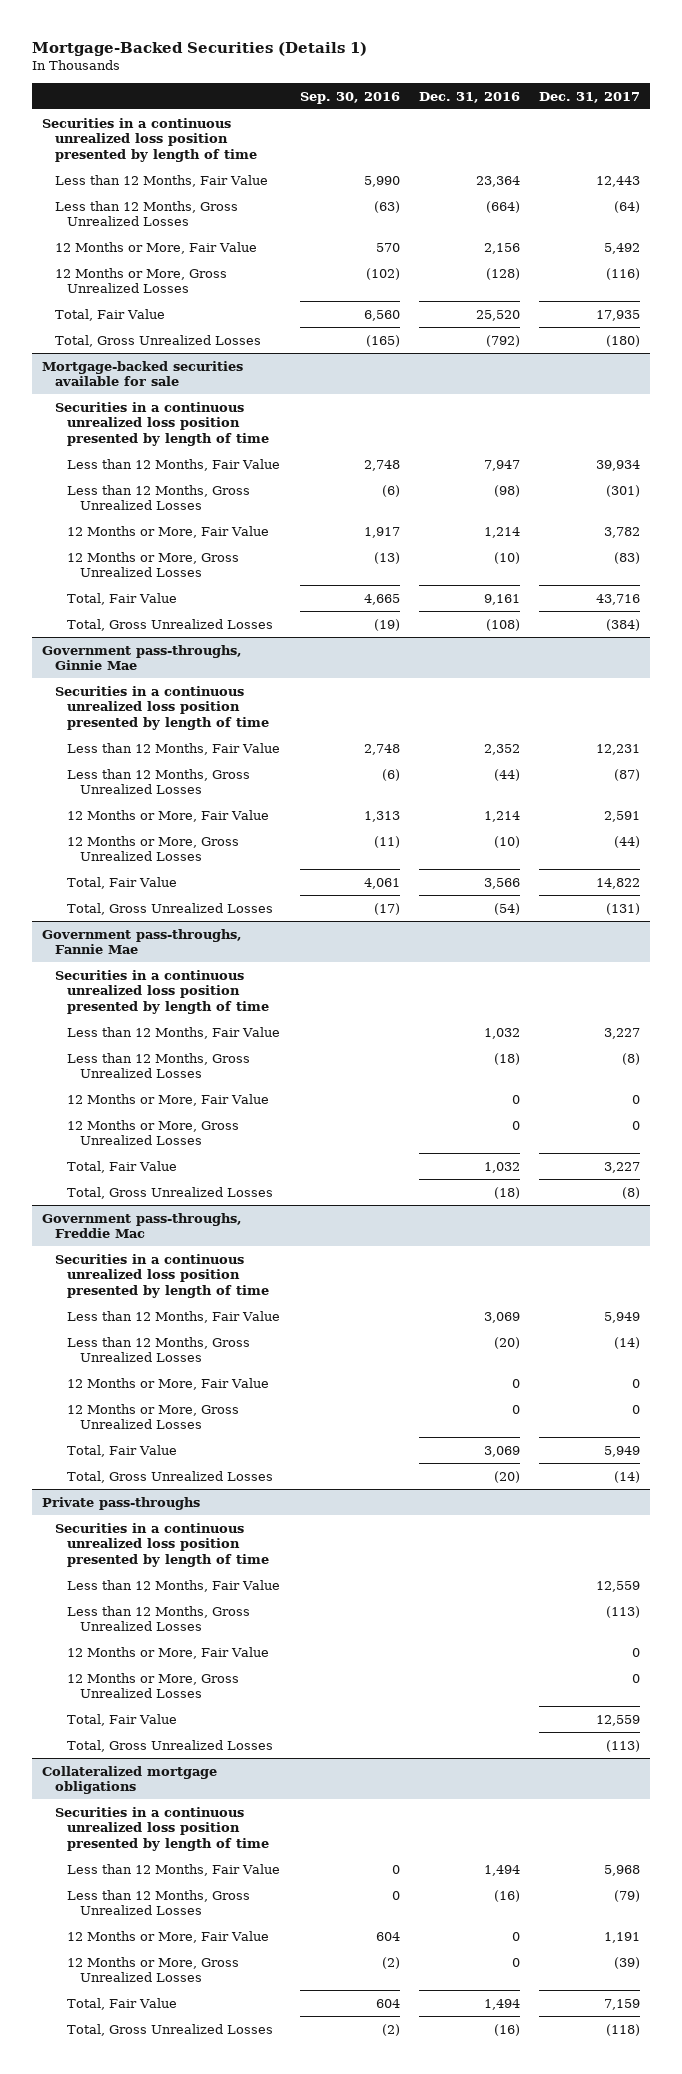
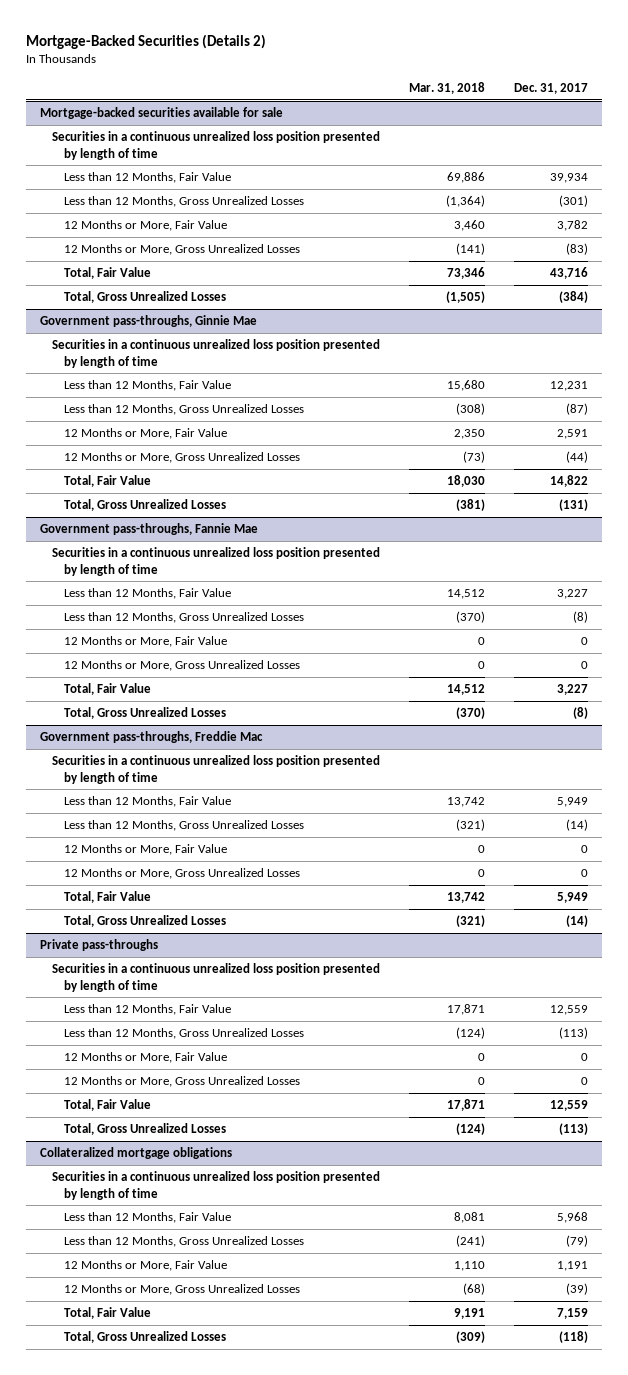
- Mortgage-Backed Securities (Details 1)
+ Mortgage-Backed Securities (Details 2)
- | Sep. 30, 2016 | Dec. 31, 2016 | Dec. 31, 2017
+ | Mar. 31, 2018 | Dec. 31, 2017
- Securities in a continuous unrealized loss position presented by length of time
- Less than 12 Months, Fair Value | 5,990 | 23,364 | 12,443
- Less than 12 Months, Gross Unrealized Losses | (63) | (664) | (64)
- 12 Months or More, Fair Value | 570 | 2,156 | 5,492
- 12 Months or More, Gross Unrealized Losses | (102) | (128) | (116)
- Total, Fair Value | 6,560 | 25,520 | 17,935
- Total, Gross Unrealized Losses | (165) | (792) | (180)

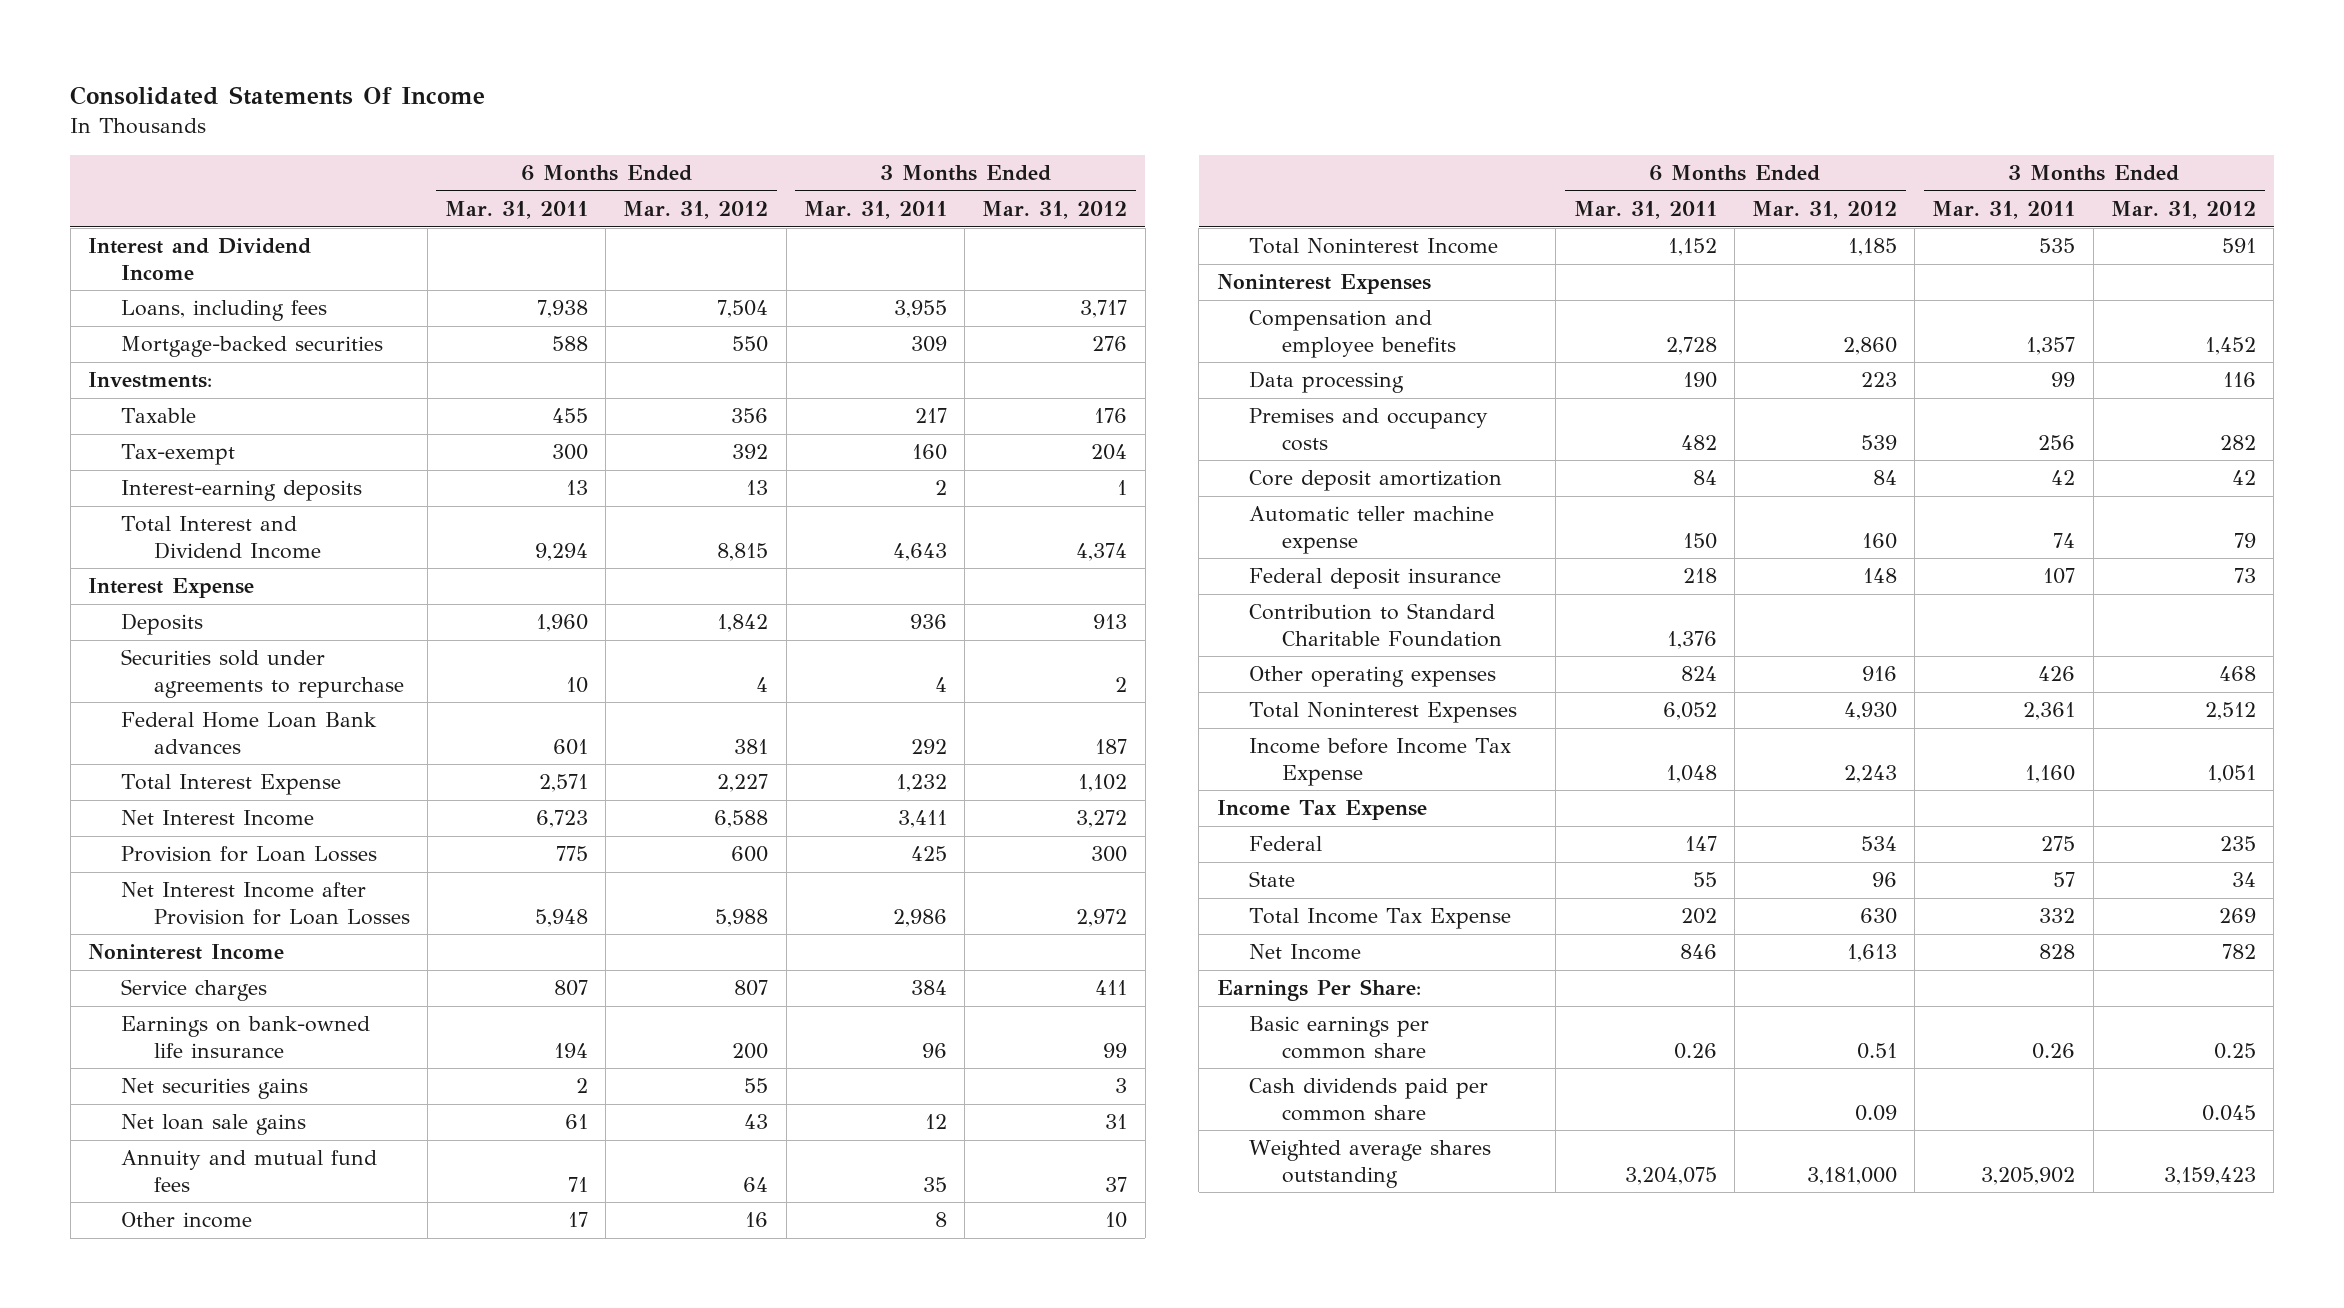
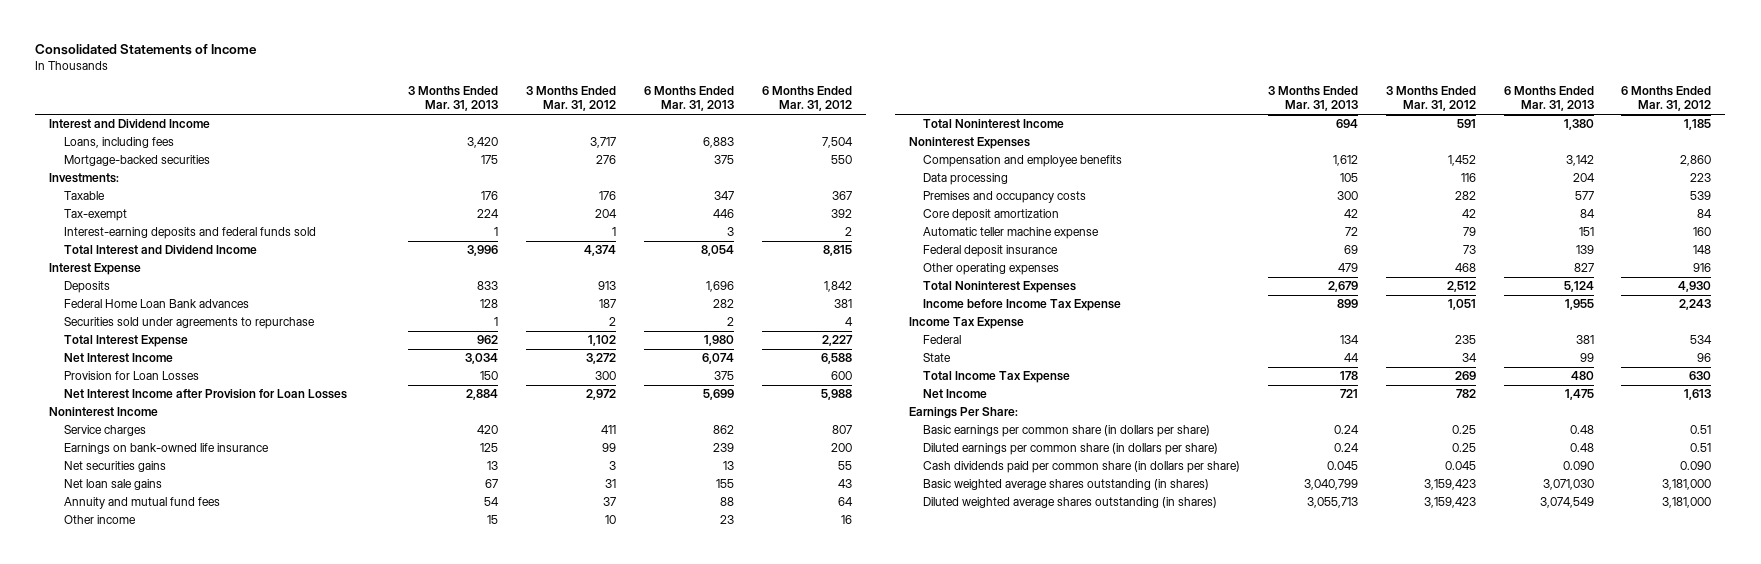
- Consolidated Statements Of Income
+ Consolidated Statements of Income
- | 6 Months Ended Mar. 31, 2011 | 6 Months Ended Mar. 31, 2012 | 3 Months Ended Mar. 31, 2011 | 3 Months Ended Mar. 31, 2012
+ | 3 Months Ended Mar. 31, 2013 | 3 Months Ended Mar. 31, 2012 | 6 Months Ended Mar. 31, 2013 | 6 Months Ended Mar. 31, 2012
- Taxable | 455 | 356 | 217 | 176
+ Taxable | 176 | 176 | 347 | 367
- Interest-earning deposits | 13 | 13 | 2 | 1
+ Interest-earning deposits and federal funds sold | 1 | 1 | 3 | 2
moved down: Securities sold under agreements to repurchase | 1 | 2 | 2 | 4
- Contribution to Standard Charitable Foundation | 1,376 | | |
- Basic earnings per common share | 0.26 | 0.51 | 0.26 | 0.25
- Cash dividends paid per common share | | 0.09 | | 0.045
- Weighted average shares outstanding | 3,204,075 | 3,181,000 | 3,205,902 | 3,159,423
+ Basic earnings per common share (in dollars per share) | 0.24 | 0.25 | 0.48 | 0.51
+ Diluted earnings per common share (in dollars per share) | 0.24 | 0.25 | 0.48 | 0.51
+ Cash dividends paid per common share (in dollars per share) | 0.045 | 0.045 | 0.090 | 0.090
+ Basic weighted average shares outstanding (in shares) | 3,040,799 | 3,159,423 | 3,071,030 | 3,181,000
+ Diluted weighted average shares outstanding (in shares) | 3,055,713 | 3,159,423 | 3,074,549 | 3,181,000

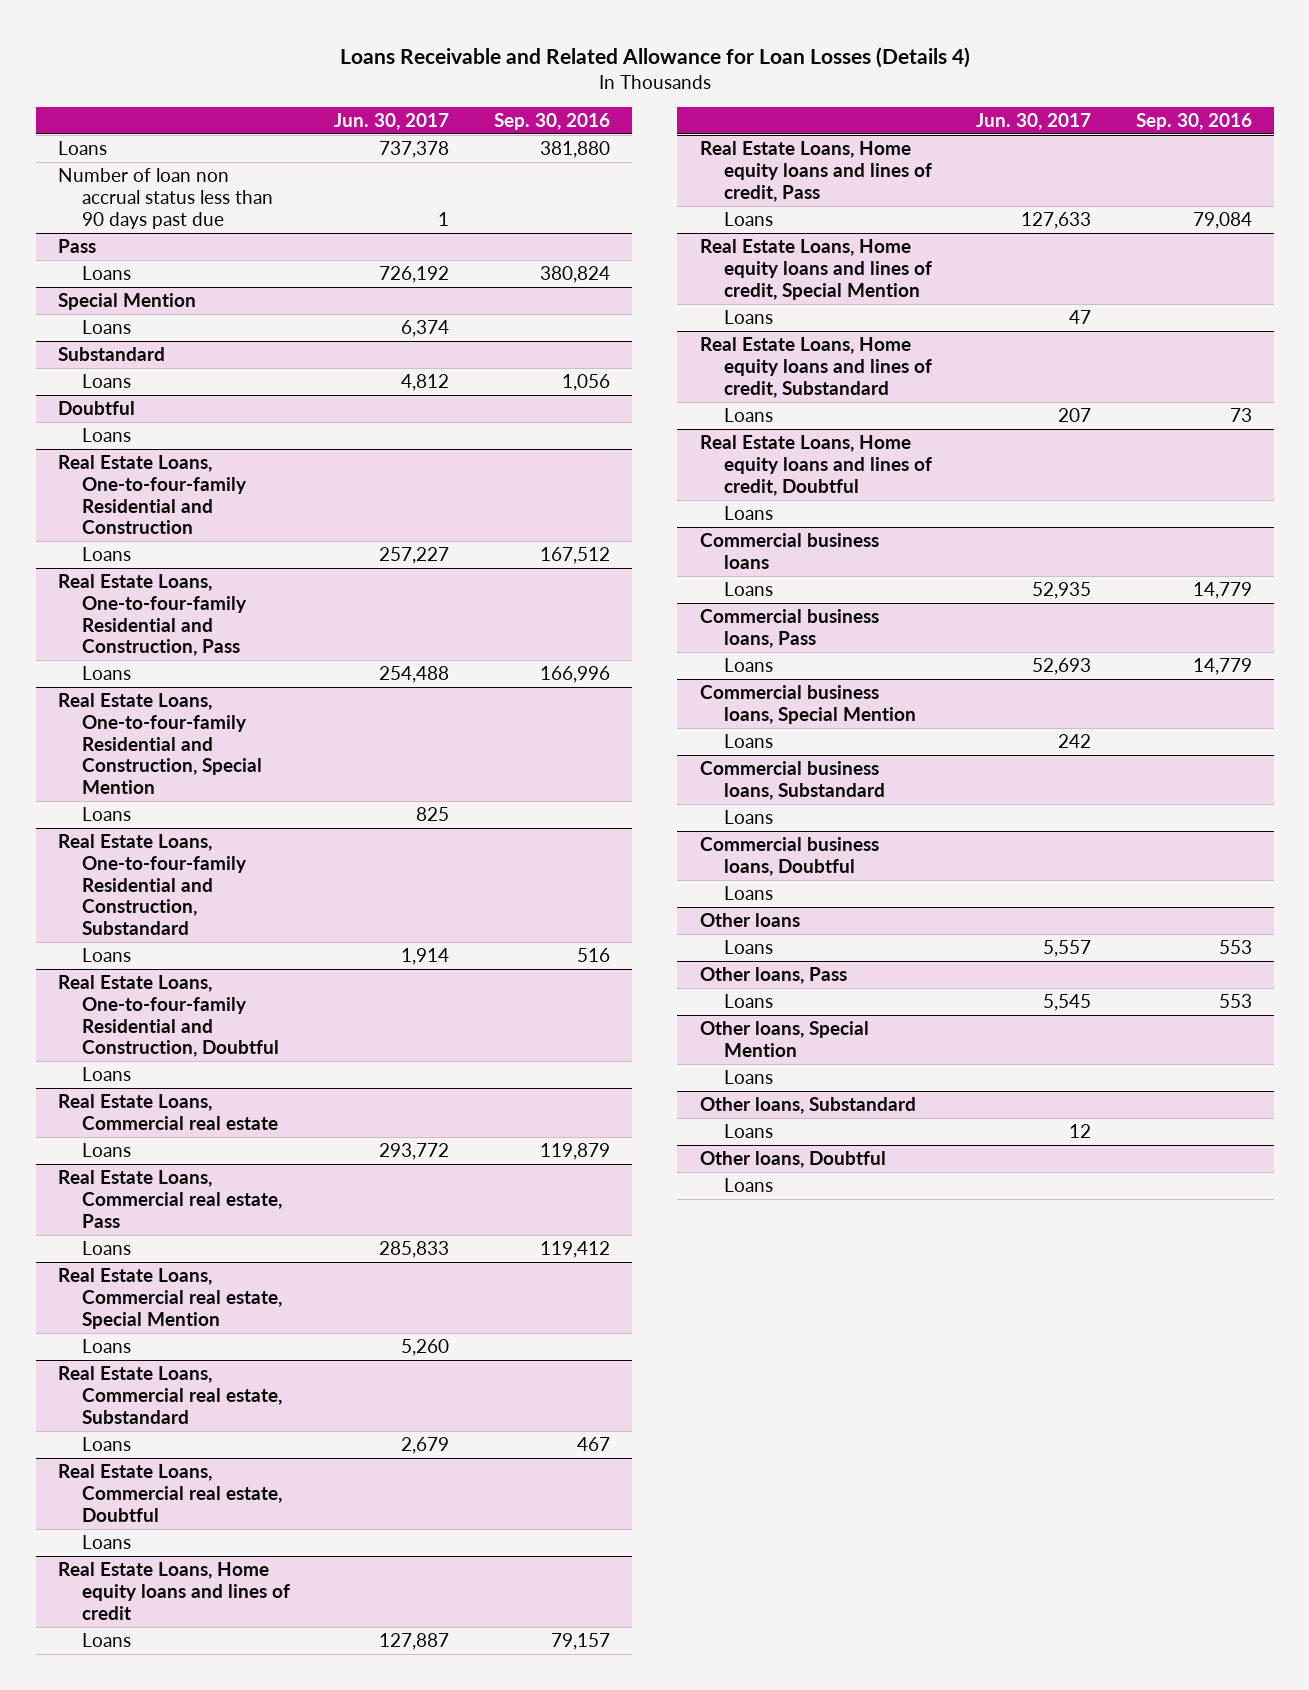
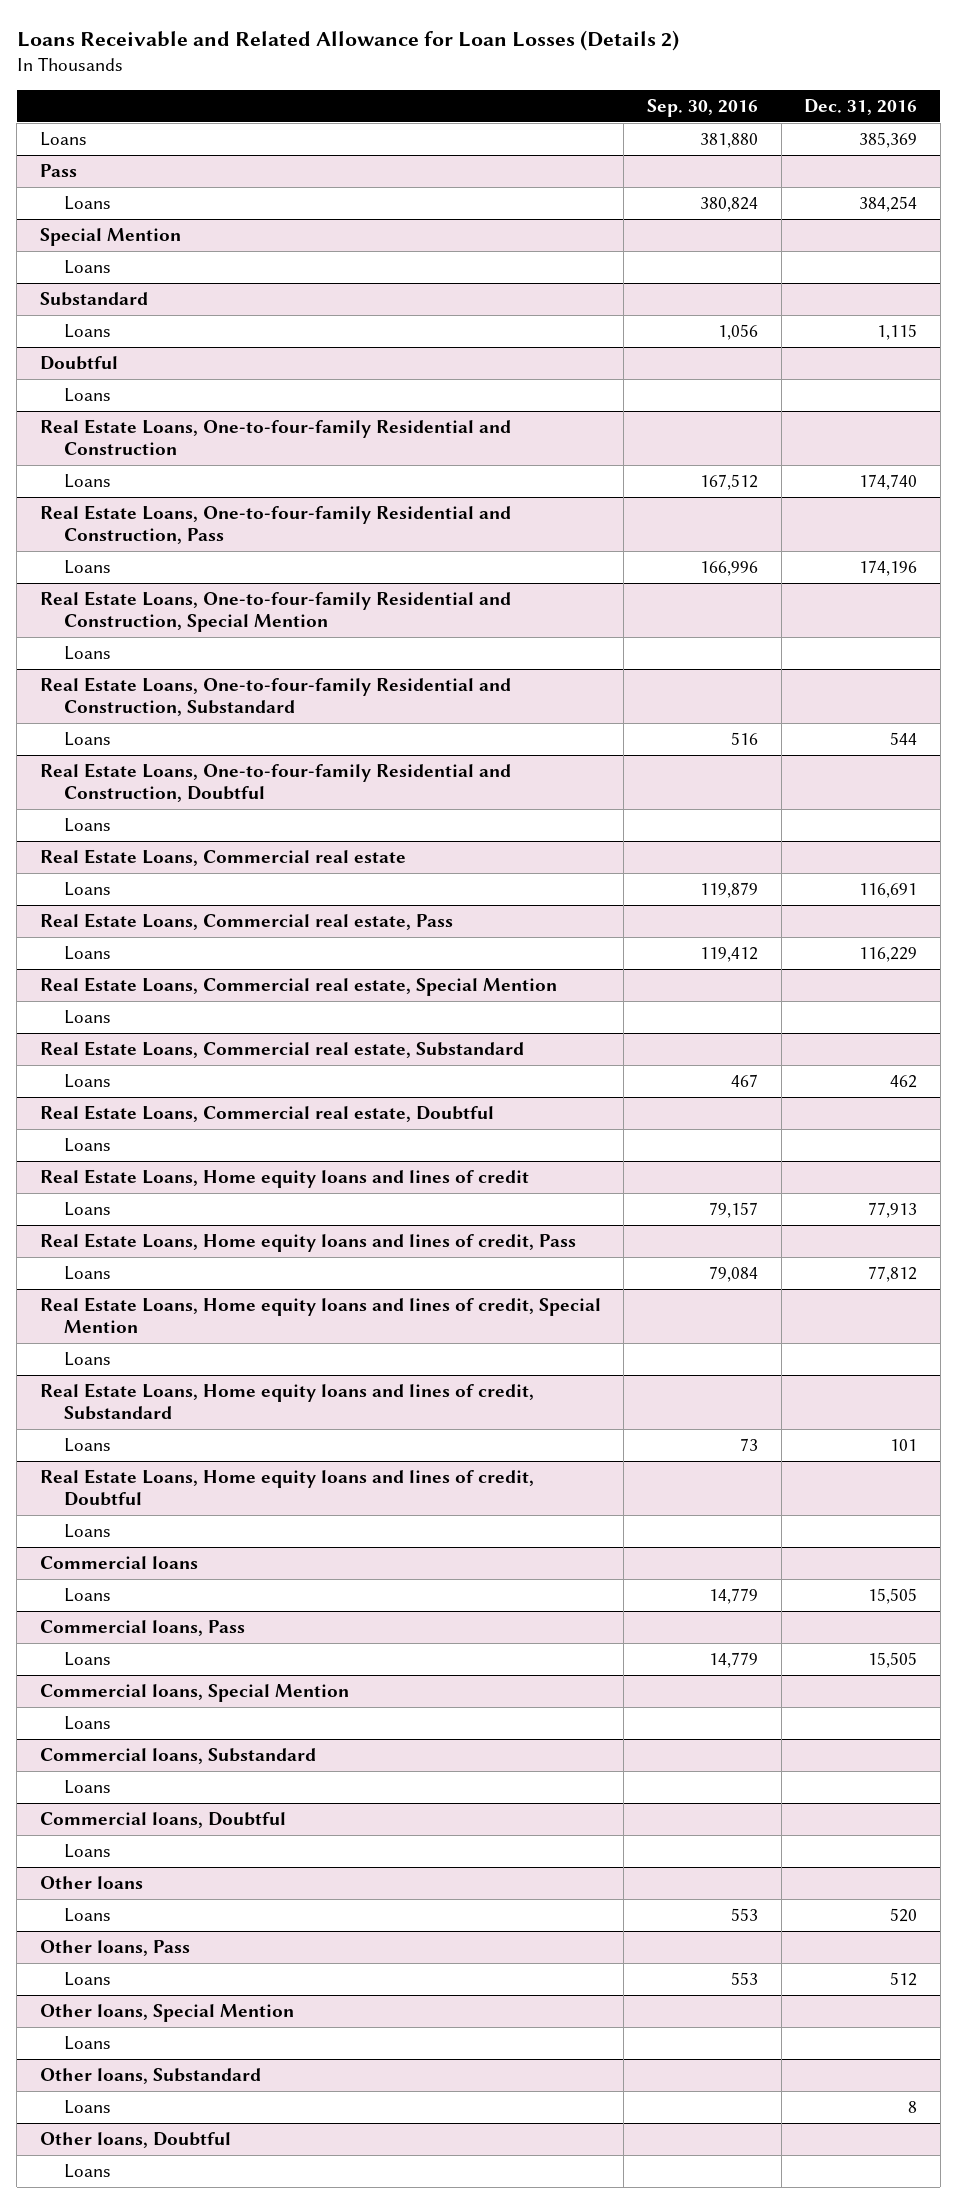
- Loans Receivable and Related Allowance for Loan Losses (Details 4)
+ Loans Receivable and Related Allowance for Loan Losses (Details 2)
- | Jun. 30, 2017 | Sep. 30, 2016
+ | Sep. 30, 2016 | Dec. 31, 2016
- Number of loan non accrual status less than 90 days past due | 1 |
- Commercial business loans
+ Commercial loans
- Commercial business loans, Pass
+ Commercial loans, Pass
- Commercial business loans, Special Mention
+ Commercial loans, Special Mention
- Commercial business loans, Substandard
+ Commercial loans, Substandard
- Commercial business loans, Doubtful
+ Commercial loans, Doubtful

